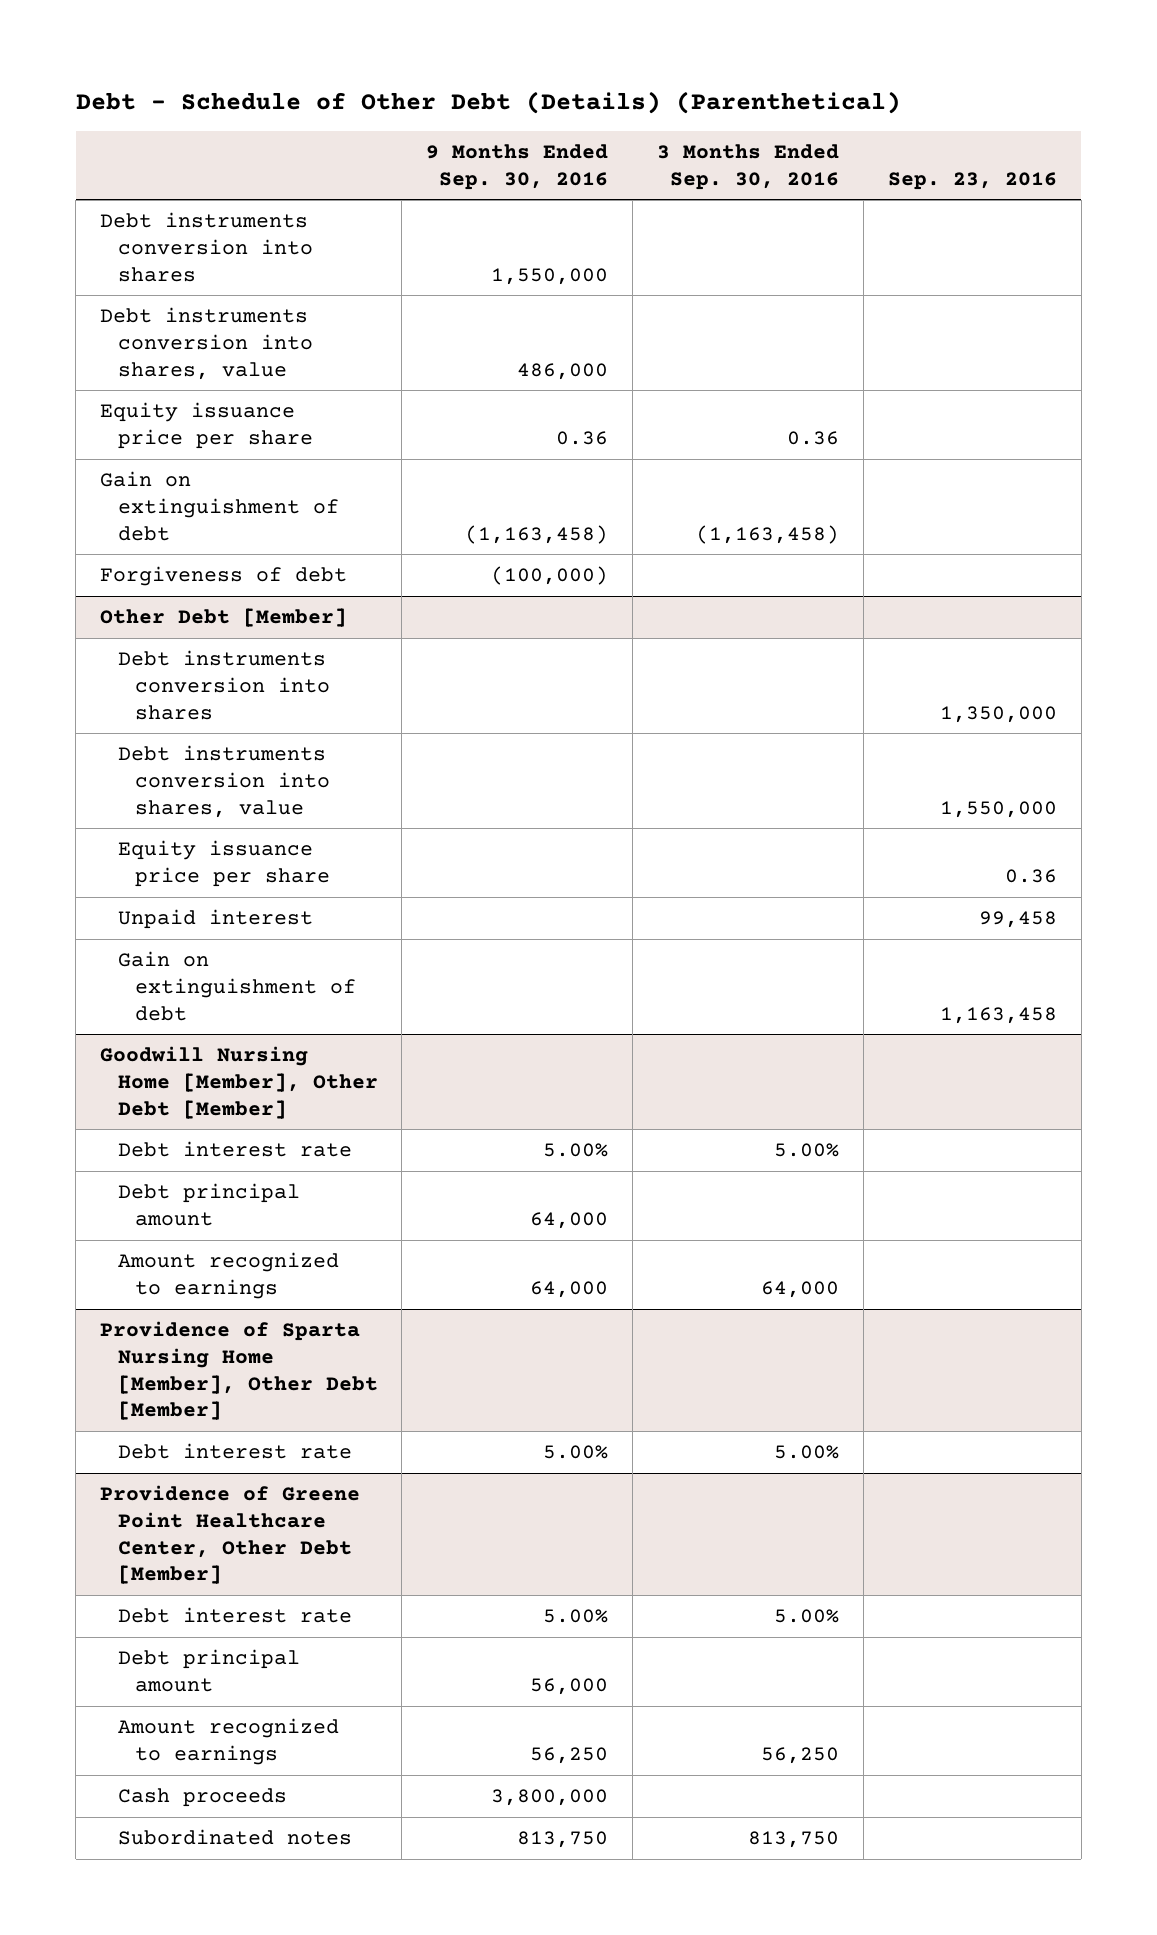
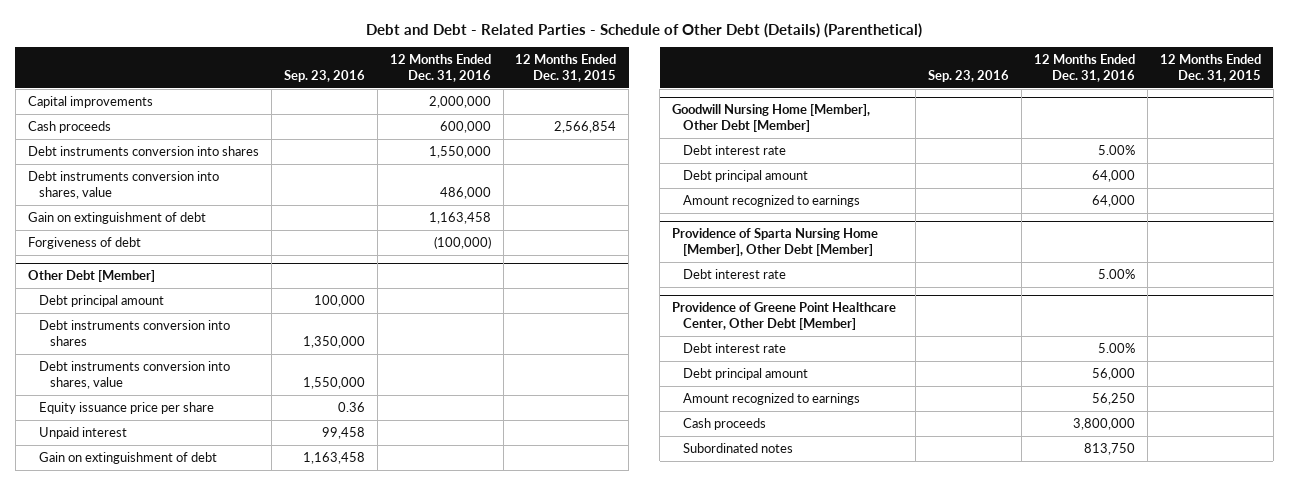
- Debt - Schedule of Other Debt (Details) (Parenthetical)
+ Debt and Debt - Related Parties - Schedule of Other Debt (Details) (Parenthetical)
- | 9 Months Ended Sep. 30, 2016 | 3 Months Ended Sep. 30, 2016 | Sep. 23, 2016
+ | Sep. 23, 2016 | 12 Months Ended Dec. 31, 2016 | 12 Months Ended Dec. 31, 2015
+ Capital improvements | | 2,000,000 |
+ Cash proceeds | | 600,000 | 2,566,854
- Equity issuance price per share | 0.36 | 0.36 |
@ Other Debt [Member]
+ Debt principal amount | 100,000 | |

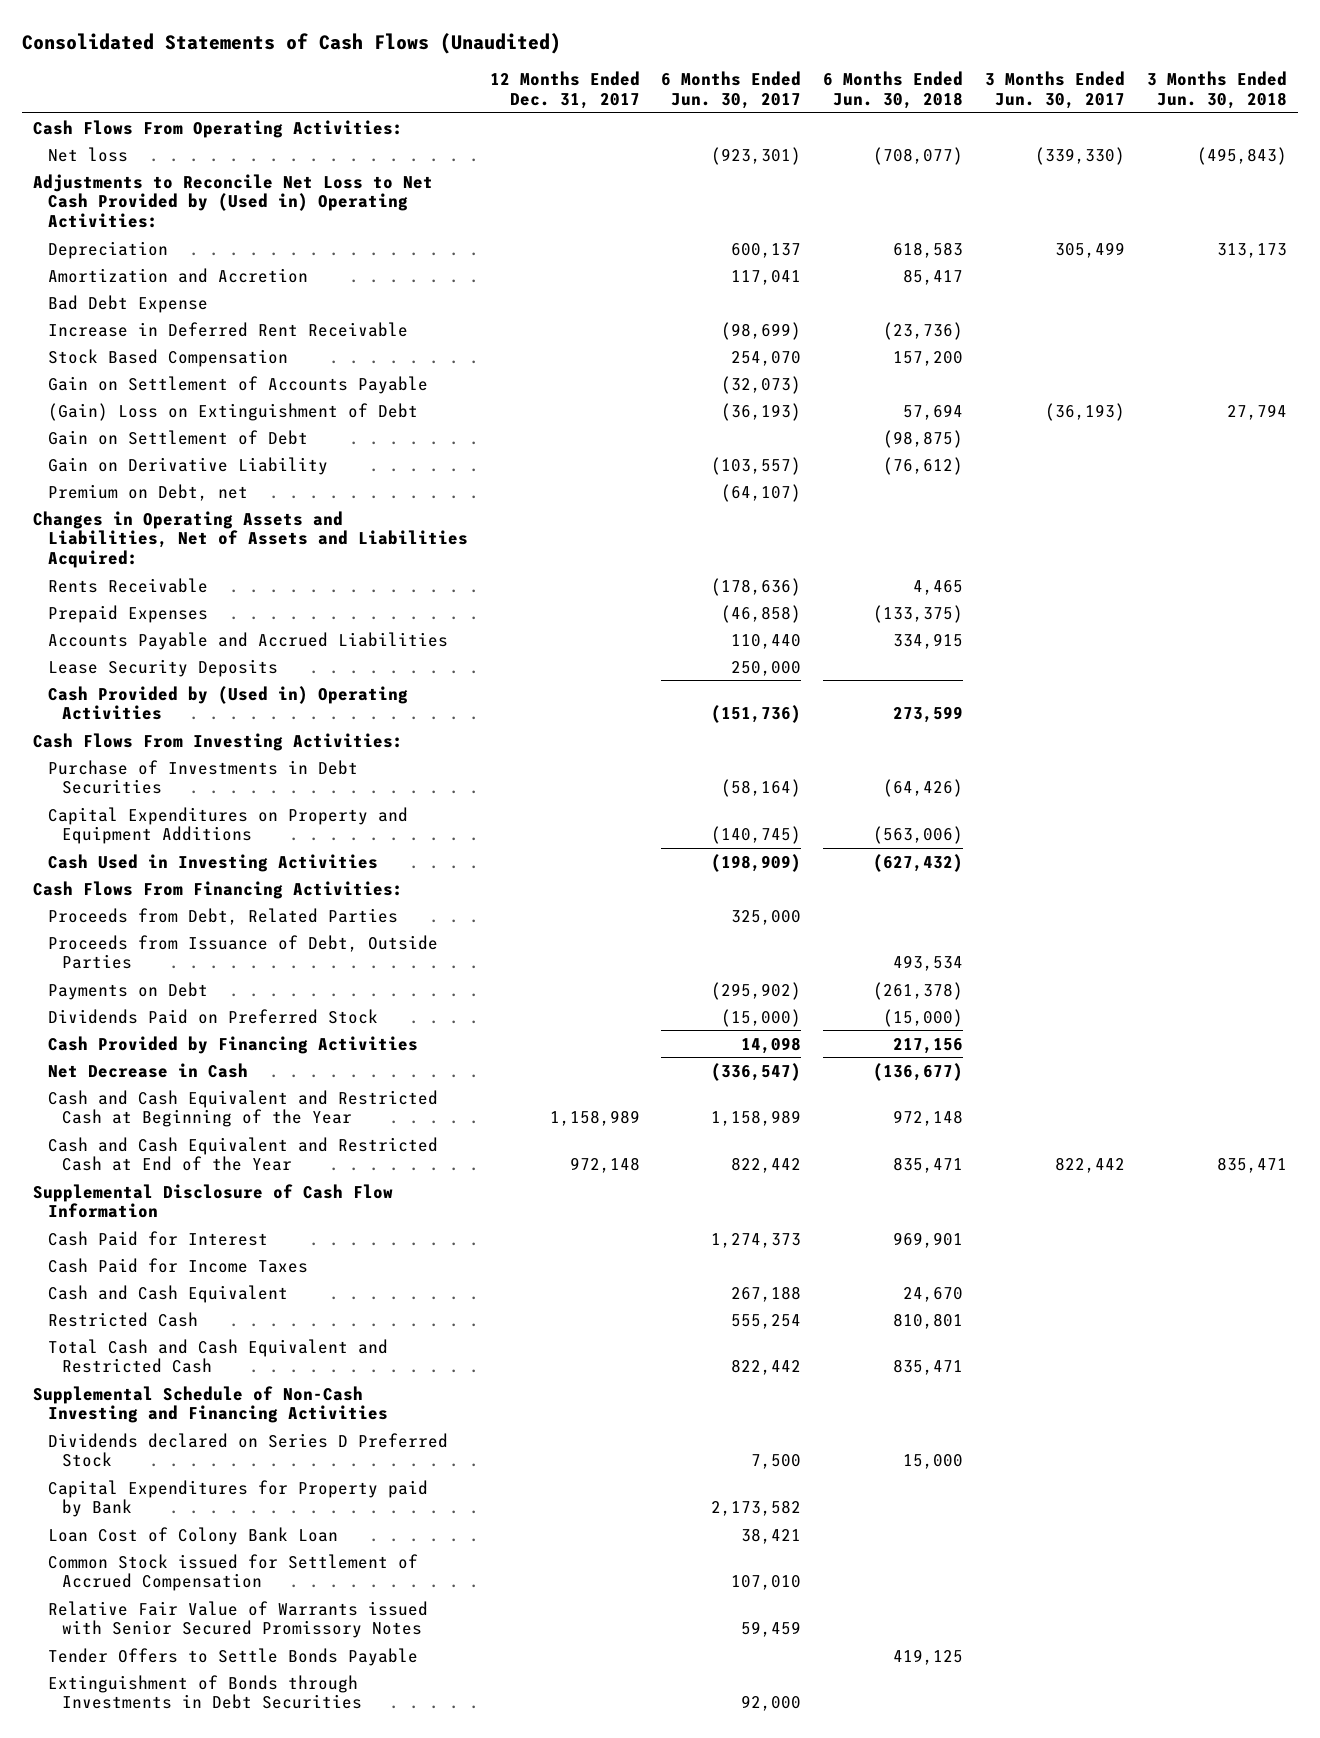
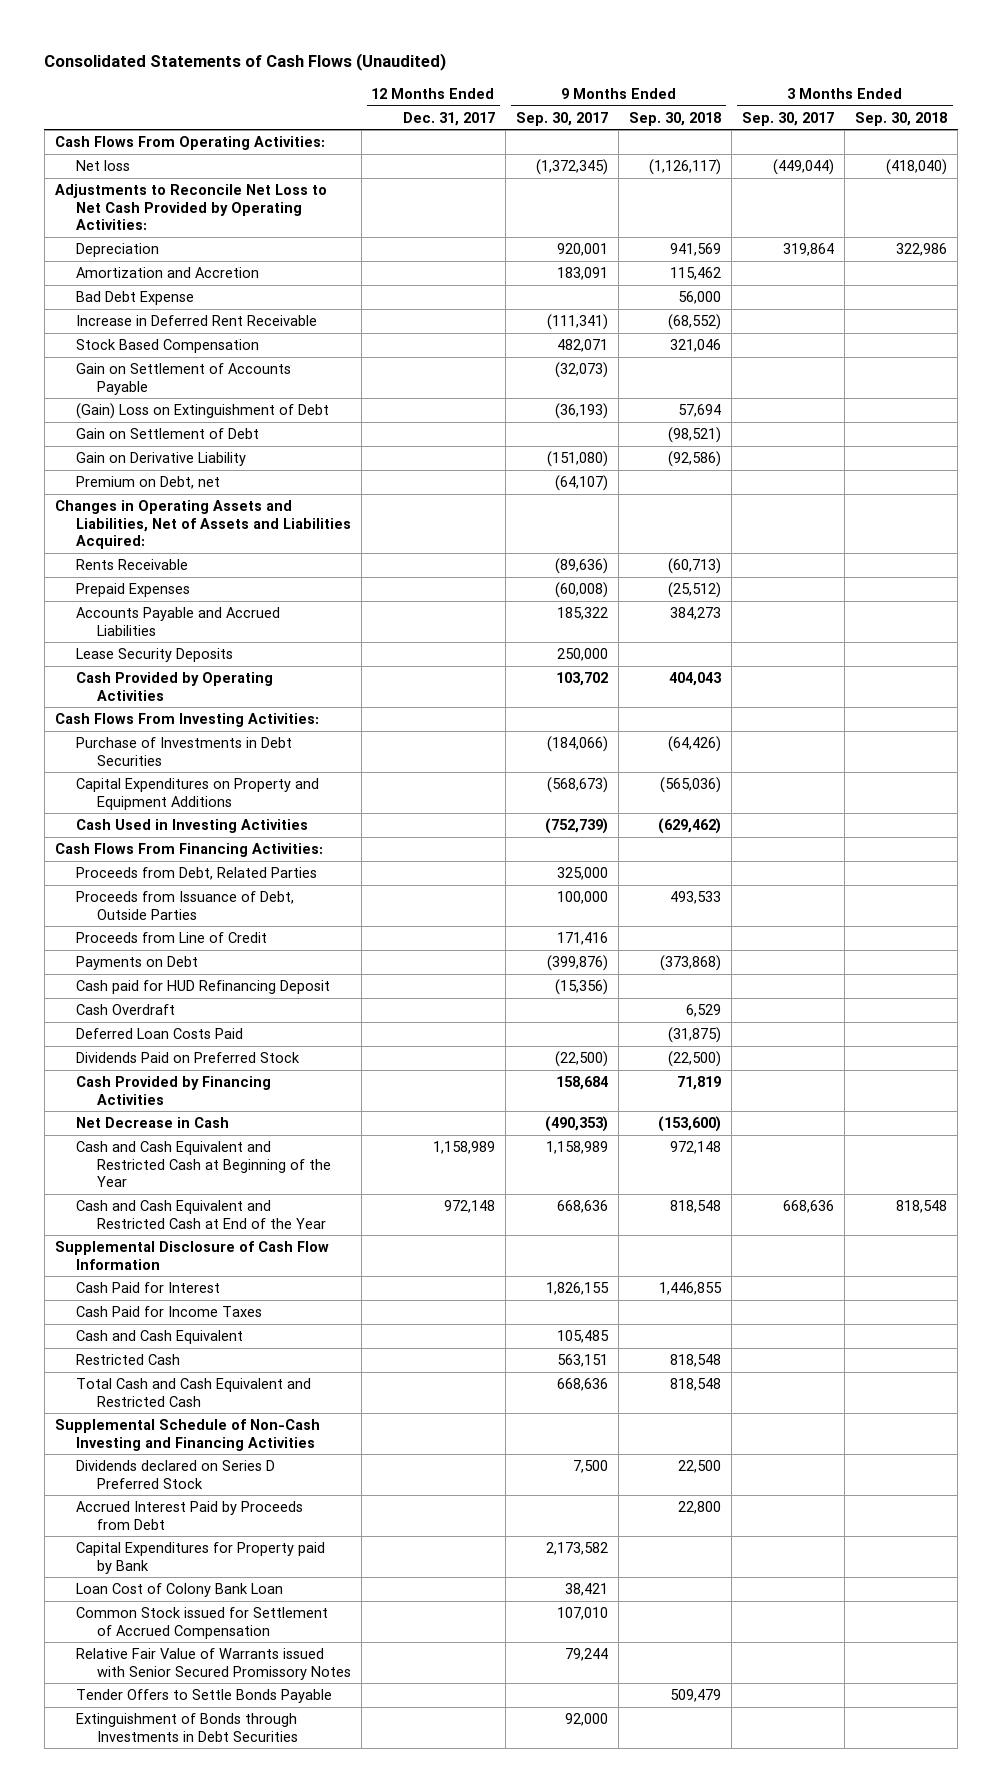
- | 12 Months Ended Dec. 31, 2017 | 6 Months Ended Jun. 30, 2017 | 6 Months Ended Jun. 30, 2018 | 3 Months Ended Jun. 30, 2017 | 3 Months Ended Jun. 30, 2018
+ | 12 Months Ended Dec. 31, 2017 | 9 Months Ended Sep. 30, 2017 | 9 Months Ended Sep. 30, 2018 | 3 Months Ended Sep. 30, 2017 | 3 Months Ended Sep. 30, 2018
- Adjustments to Reconcile Net Loss to Net Cash Provided by (Used in) Operating Activities:
+ Adjustments to Reconcile Net Loss to Net Cash Provided by Operating Activities:
- Cash Provided by (Used in) Operating Activities | | (151,736) | 273,599 | |
+ Cash Provided by Operating Activities | | 103,702 | 404,043 | |
+ Proceeds from Line of Credit | | 171,416 | | |
+ Cash paid for HUD Refinancing Deposit | | (15,356) | | |
+ Cash Overdraft | | | 6,529 | |
+ Deferred Loan Costs Paid | | | (31,875) | |
+ Accrued Interest Paid by Proceeds from Debt | | | 22,800 | |

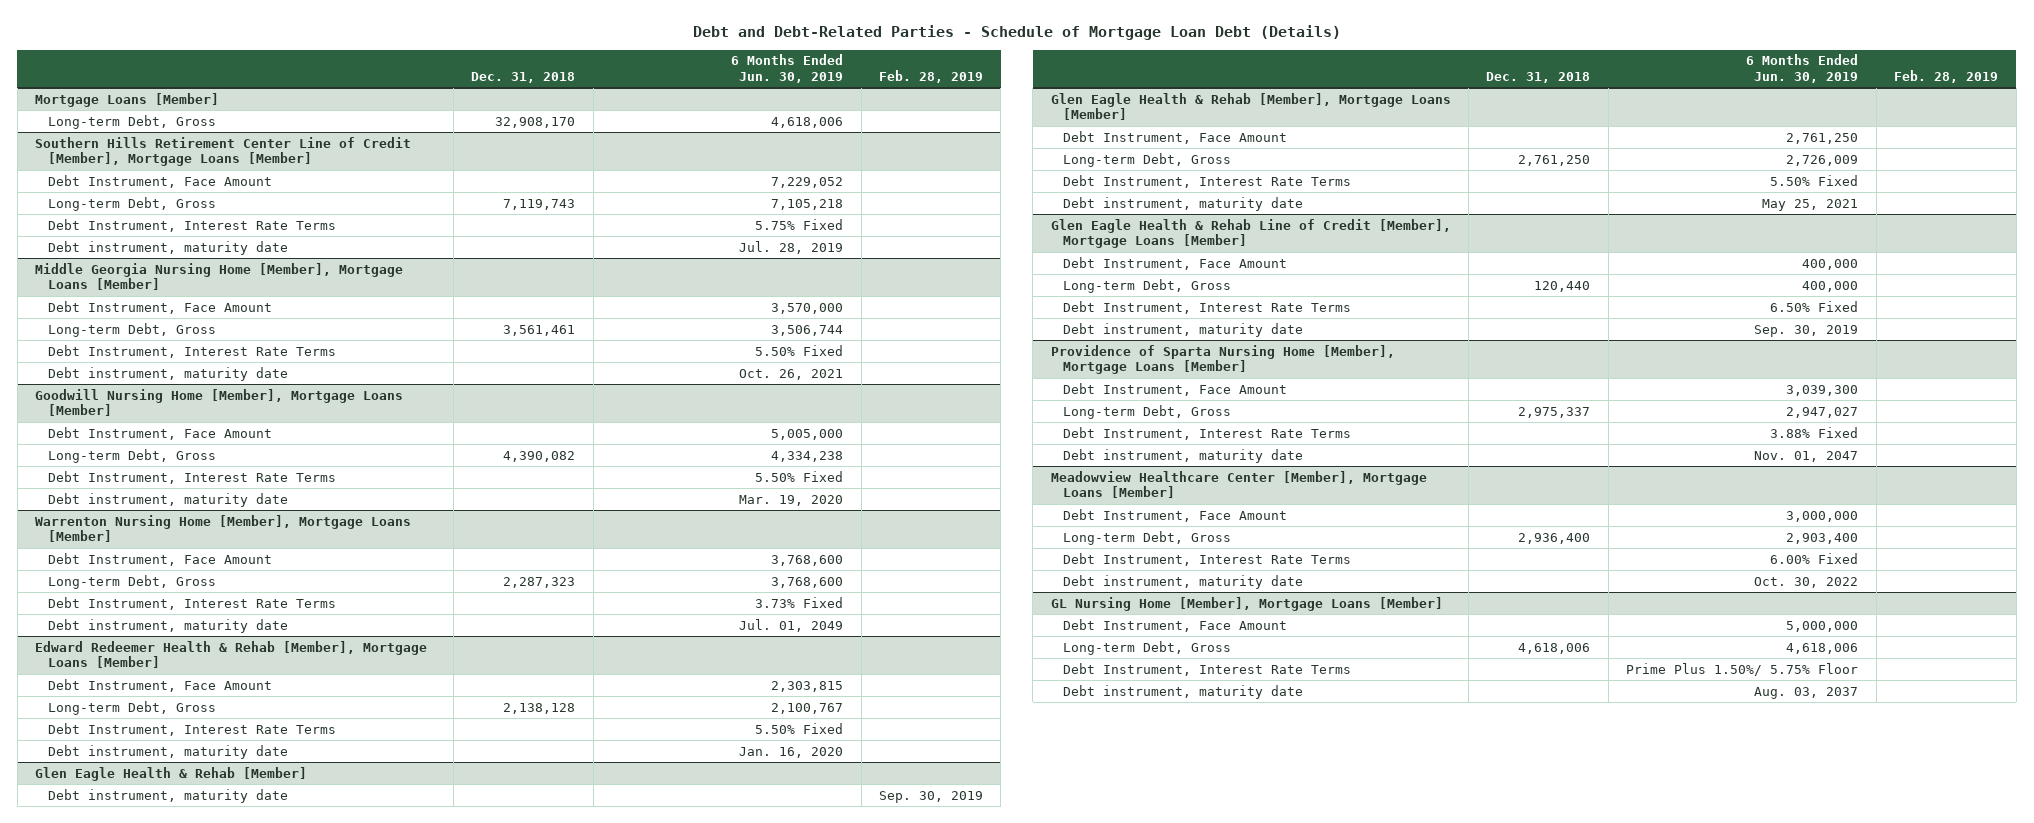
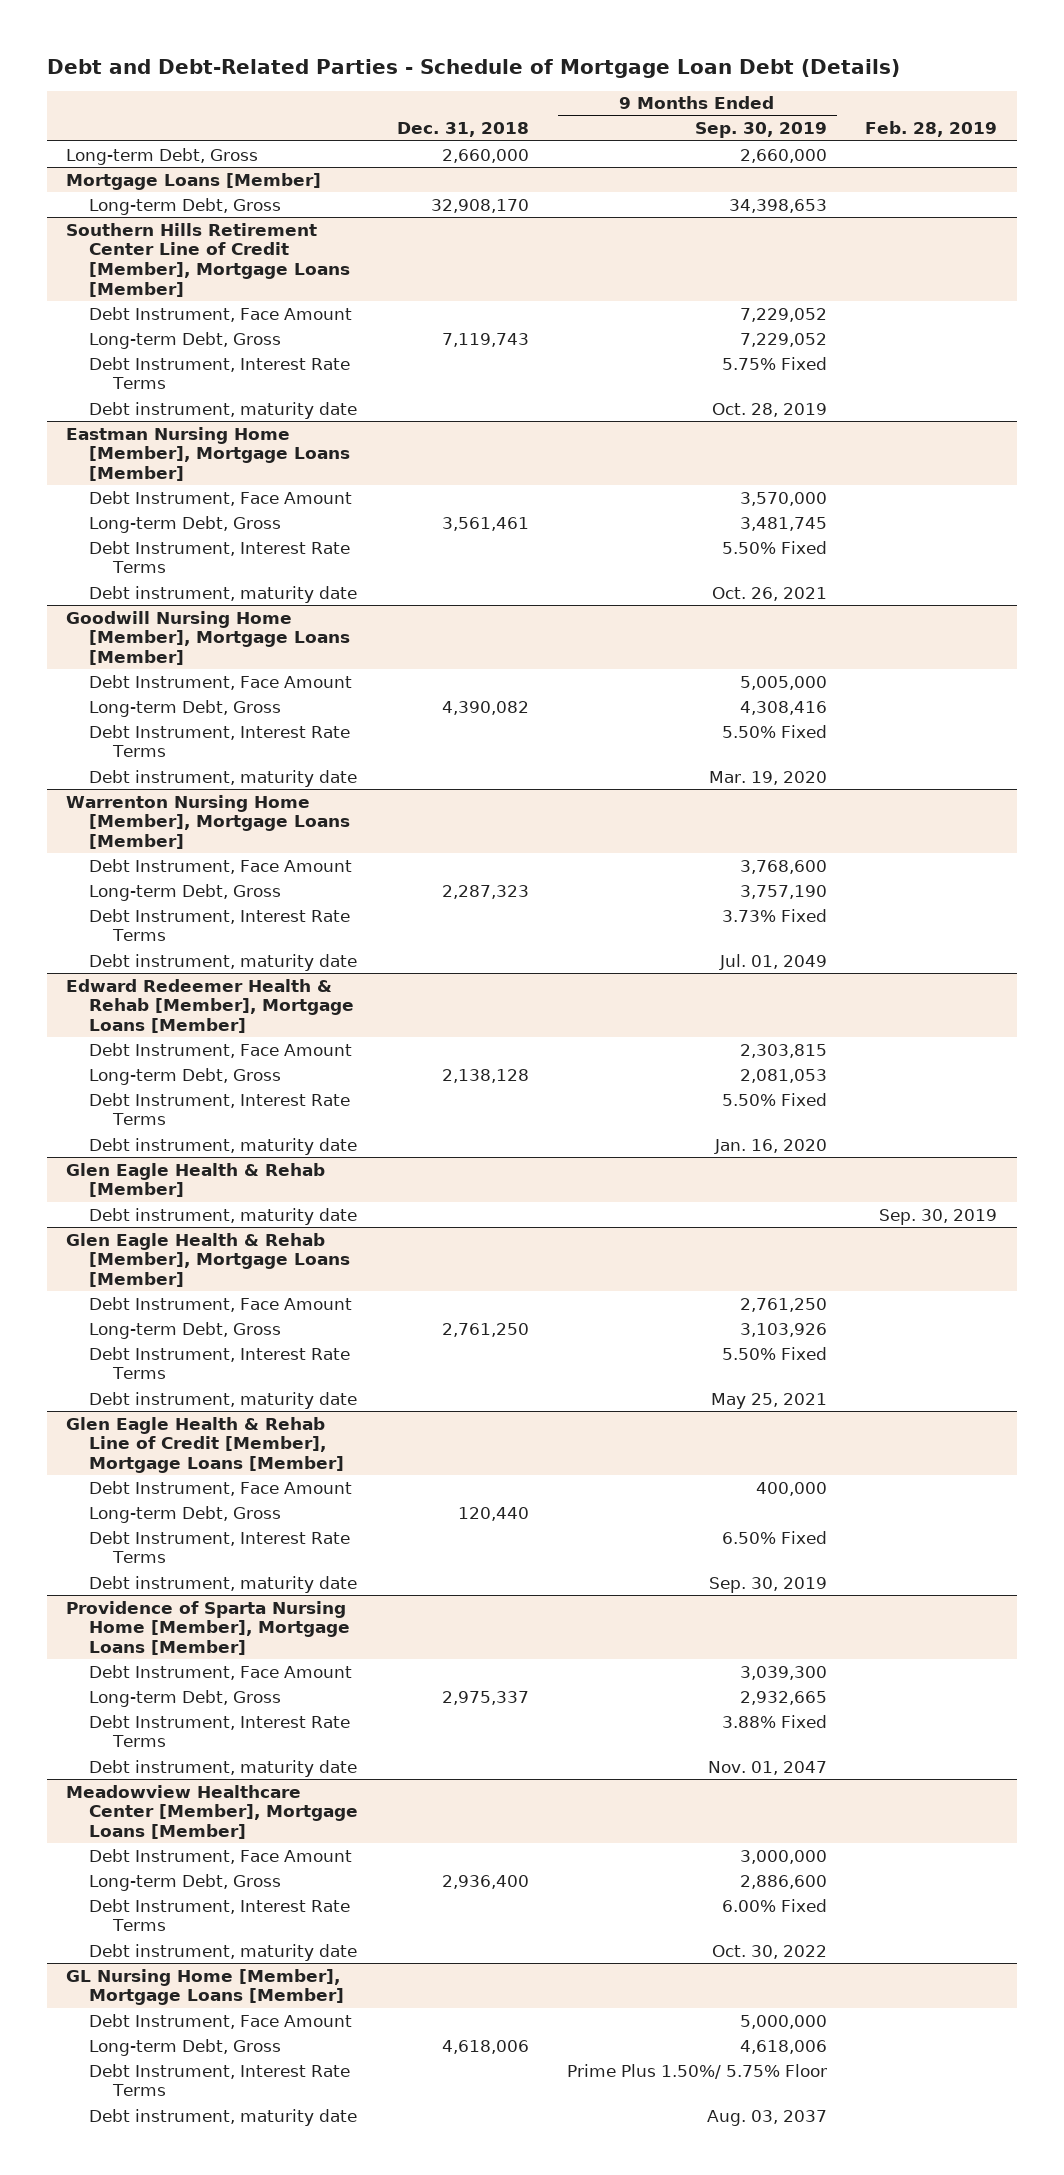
- | Dec. 31, 2018 | 6 Months Ended Jun. 30, 2019 | Feb. 28, 2019
+ | Dec. 31, 2018 | 9 Months Ended Sep. 30, 2019 | Feb. 28, 2019
+ Long-term Debt, Gross | 2,660,000 | 2,660,000 |
- Middle Georgia Nursing Home [Member], Mortgage Loans [Member]
+ Eastman Nursing Home [Member], Mortgage Loans [Member]

